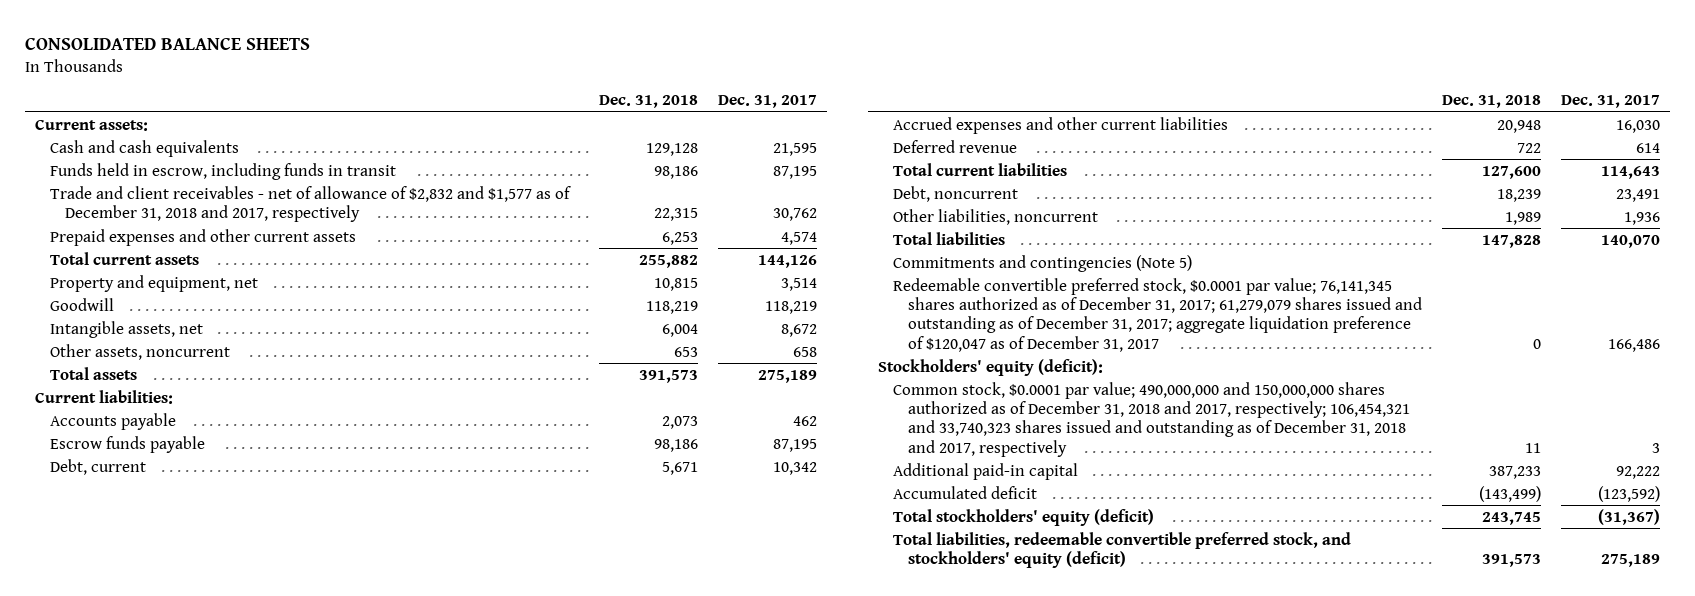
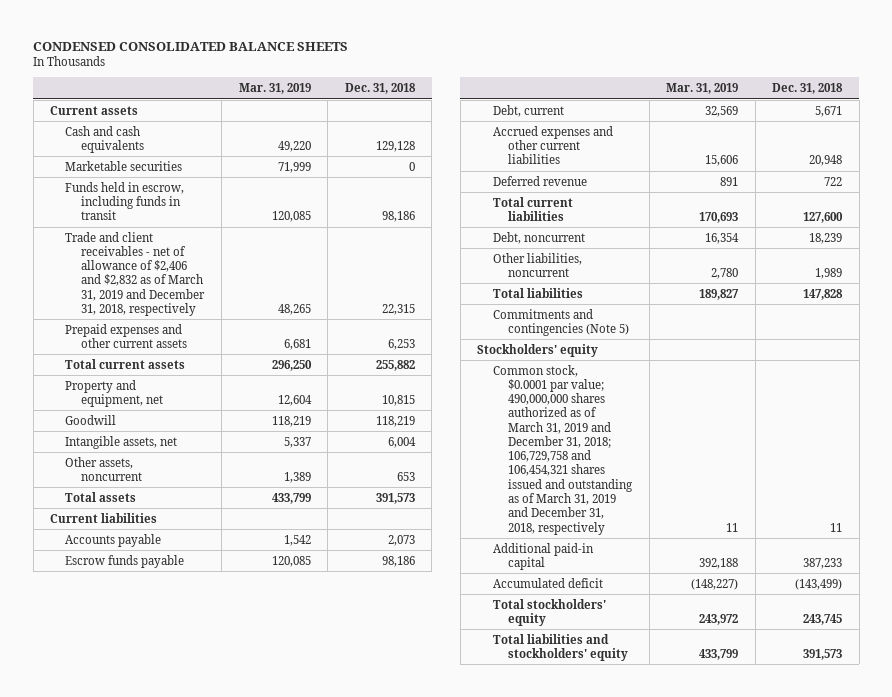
- CONSOLIDATED BALANCE SHEETS
+ CONDENSED CONSOLIDATED BALANCE SHEETS
- | Dec. 31, 2018 | Dec. 31, 2017
+ | Mar. 31, 2019 | Dec. 31, 2018
- Current assets:
+ Current assets
+ Marketable securities | 71,999 | 0
- Trade and client receivables - net of allowance of $2,832 and $1,577 as of December 31, 2018 and 2017, respectively | 22,315 | 30,762
+ Trade and client receivables - net of allowance of $2,406 and $2,832 as of March 31, 2019 and December 31, 2018, respectively | 48,265 | 22,315
- Current liabilities:
+ Current liabilities
- Redeemable convertible preferred stock, $0.0001 par value; 76,141,345 shares authorized as of December 31, 2017; 61,279,079 shares issued and outstanding as of December 31, 2017; aggregate liquidation preference of $120,047 as of December 31, 2017 | 0 | 166,486
- Stockholders' equity (deficit):
- Common stock, $0.0001 par value; 490,000,000 and 150,000,000 shares authorized as of December 31, 2018 and 2017, respectively; 106,454,321 and 33,740,323 shares issued and outstanding as of December 31, 2018 and 2017, respectively | 11 | 3
+ Stockholders' equity
+ Common stock, $0.0001 par value; 490,000,000 shares authorized as of March 31, 2019 and December 31, 2018; 106,729,758 and 106,454,321 shares issued and outstanding as of March 31, 2019 and December 31, 2018, respectively | 11 | 11
- Total stockholders' equity (deficit) | 243,745 | (31,367)
- Total liabilities, redeemable convertible preferred stock, and stockholders' equity (deficit) | 391,573 | 275,189
+ Total stockholders' equity | 243,972 | 243,745
+ Total liabilities and stockholders' equity | 433,799 | 391,573

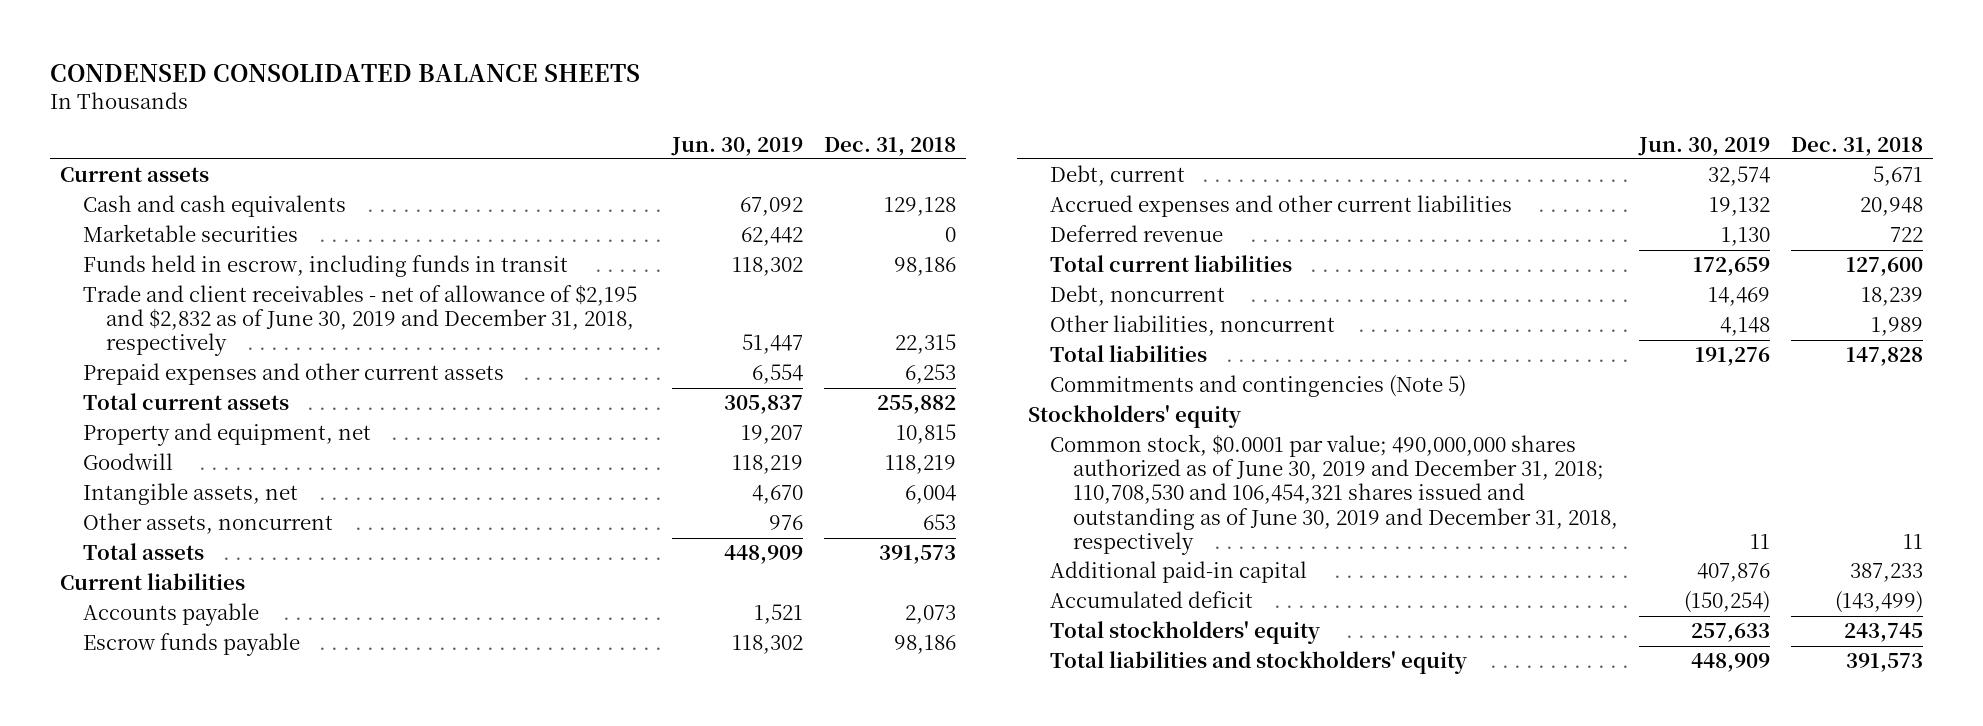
- | Mar. 31, 2019 | Dec. 31, 2018
+ | Jun. 30, 2019 | Dec. 31, 2018
- Trade and client receivables - net of allowance of $2,406 and $2,832 as of March 31, 2019 and December 31, 2018, respectively | 48,265 | 22,315
+ Trade and client receivables - net of allowance of $2,195 and $2,832 as of June 30, 2019 and December 31, 2018, respectively | 51,447 | 22,315
- Common stock, $0.0001 par value; 490,000,000 shares authorized as of March 31, 2019 and December 31, 2018; 106,729,758 and 106,454,321 shares issued and outstanding as of March 31, 2019 and December 31, 2018, respectively | 11 | 11
+ Common stock, $0.0001 par value; 490,000,000 shares authorized as of June 30, 2019 and December 31, 2018; 110,708,530 and 106,454,321 shares issued and outstanding as of June 30, 2019 and December 31, 2018, respectively | 11 | 11

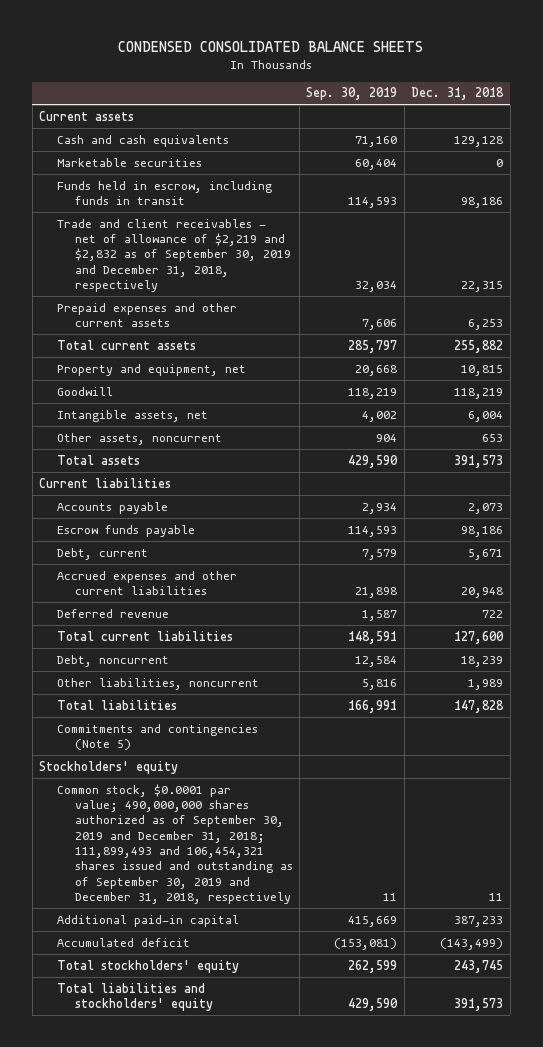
- | Jun. 30, 2019 | Dec. 31, 2018
+ | Sep. 30, 2019 | Dec. 31, 2018
- Trade and client receivables - net of allowance of $2,195 and $2,832 as of June 30, 2019 and December 31, 2018, respectively | 51,447 | 22,315
+ Trade and client receivables - net of allowance of $2,219 and $2,832 as of September 30, 2019 and December 31, 2018, respectively | 32,034 | 22,315
- Common stock, $0.0001 par value; 490,000,000 shares authorized as of June 30, 2019 and December 31, 2018; 110,708,530 and 106,454,321 shares issued and outstanding as of June 30, 2019 and December 31, 2018, respectively | 11 | 11
+ Common stock, $0.0001 par value; 490,000,000 shares authorized as of September 30, 2019 and December 31, 2018; 111,899,493 and 106,454,321 shares issued and outstanding as of September 30, 2019 and December 31, 2018, respectively | 11 | 11

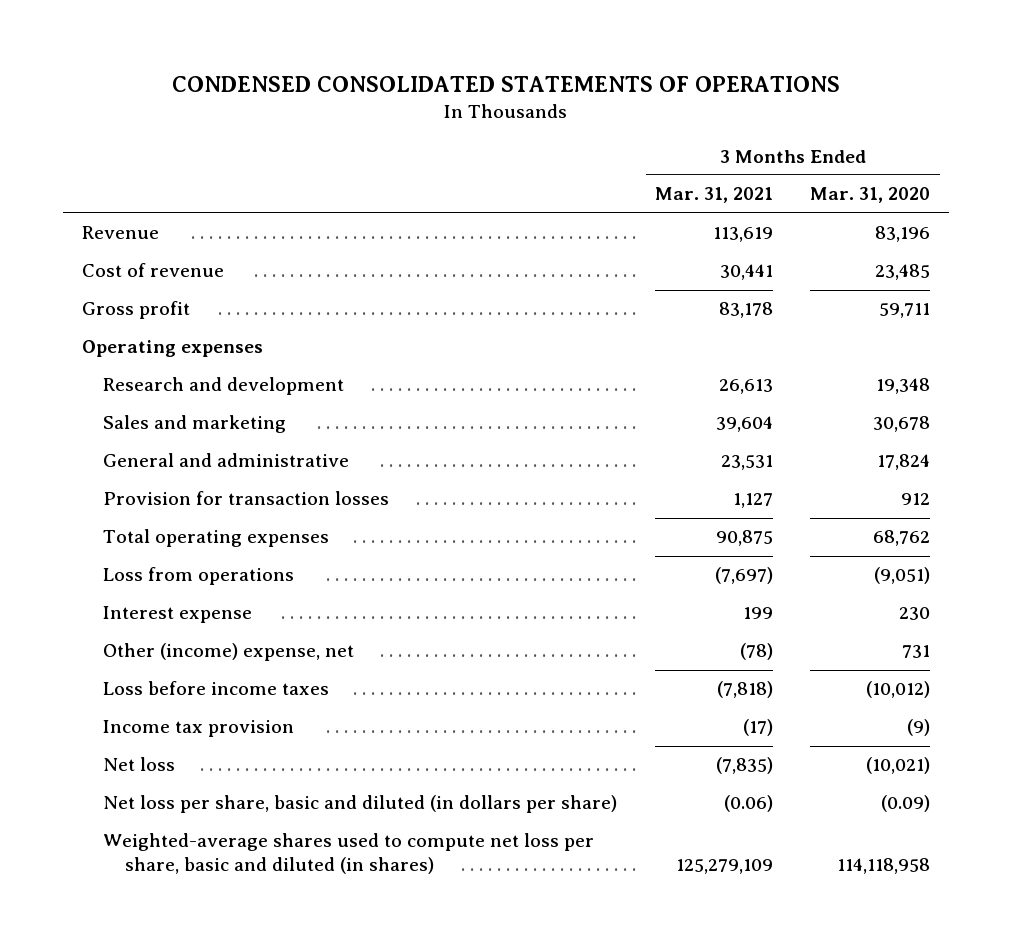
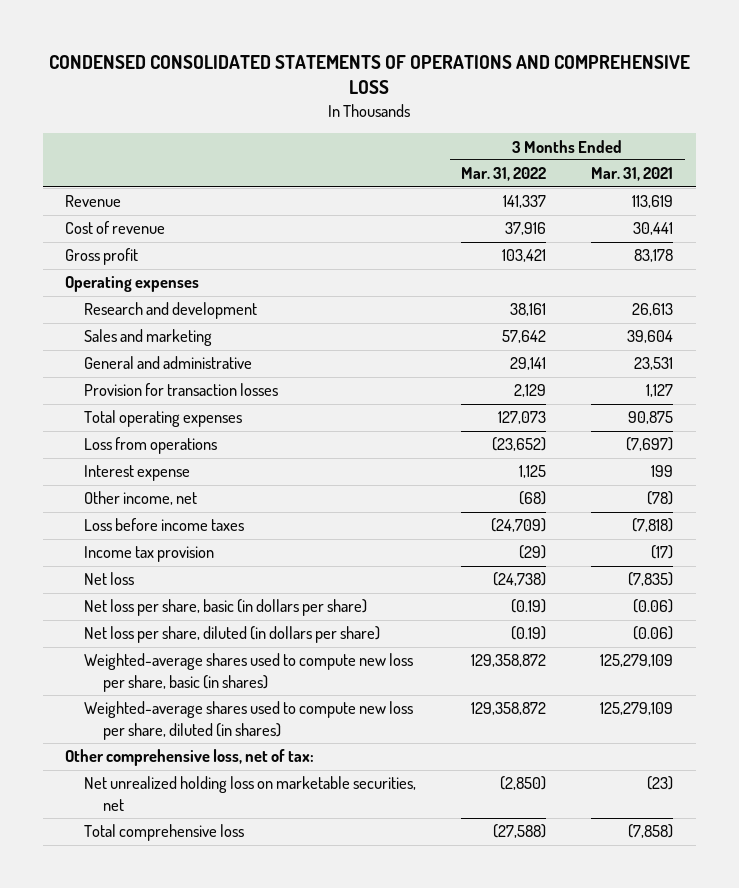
- CONDENSED CONSOLIDATED STATEMENTS OF OPERATIONS
+ CONDENSED CONSOLIDATED STATEMENTS OF OPERATIONS AND COMPREHENSIVE LOSS
- | 3 Months Ended Mar. 31, 2021 | 3 Months Ended Mar. 31, 2020
+ | 3 Months Ended Mar. 31, 2022 | 3 Months Ended Mar. 31, 2021
- Other (income) expense, net | (78) | 731
+ Other income, net | (68) | (78)
- Net loss per share, basic and diluted (in dollars per share) | (0.06) | (0.09)
- Weighted-average shares used to compute net loss per share, basic and diluted (in shares) | 125,279,109 | 114,118,958
+ Net loss per share, basic (in dollars per share) | (0.19) | (0.06)
+ Net loss per share, diluted (in dollars per share) | (0.19) | (0.06)
+ Weighted-average shares used to compute new loss per share, basic (in shares) | 129,358,872 | 125,279,109
+ Weighted-average shares used to compute new loss per share, diluted (in shares) | 129,358,872 | 125,279,109
+ Other comprehensive loss, net of tax:
+ Net unrealized holding loss on marketable securities, net | (2,850) | (23)
+ Total comprehensive loss | (27,588) | (7,858)

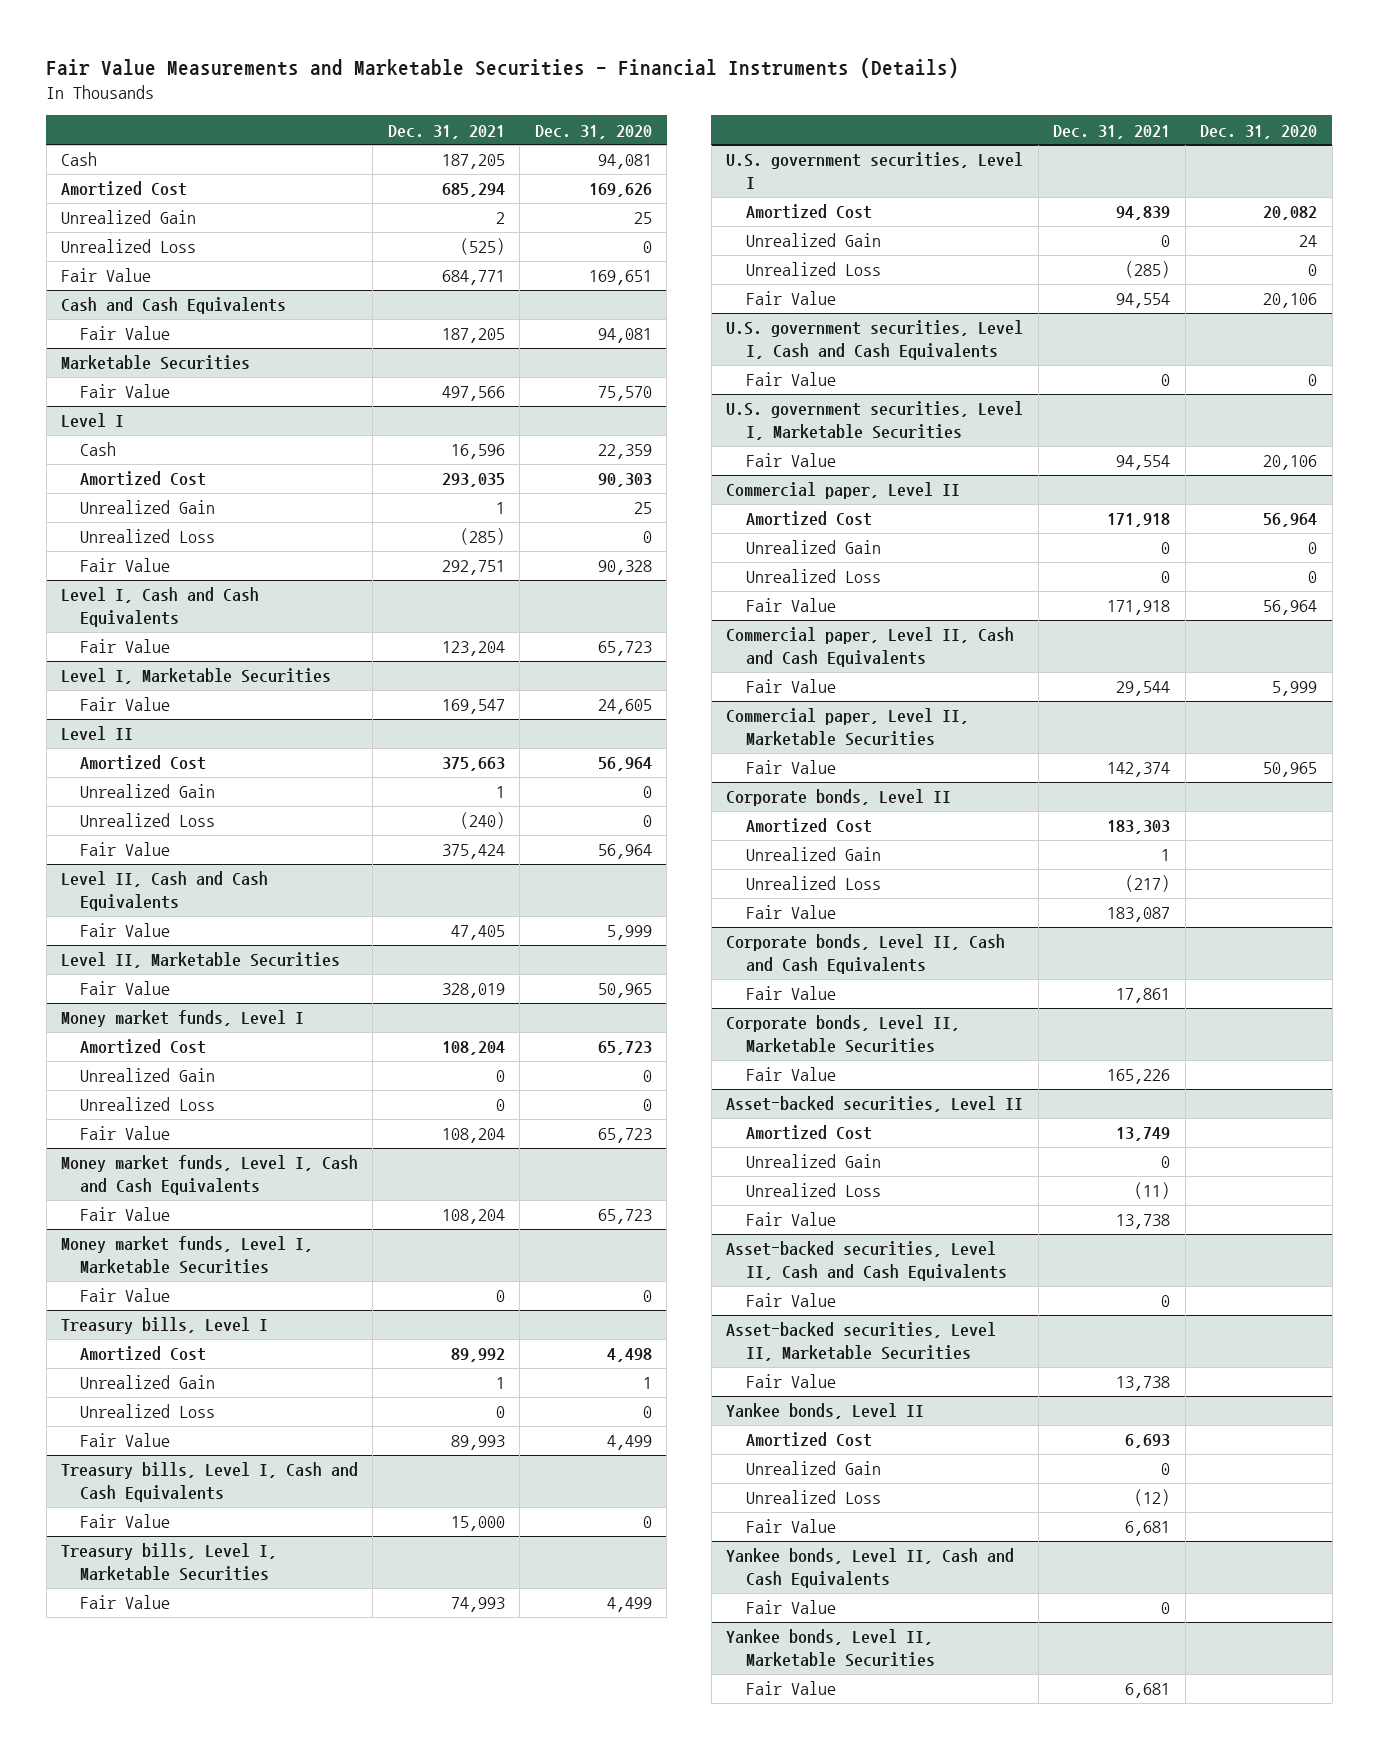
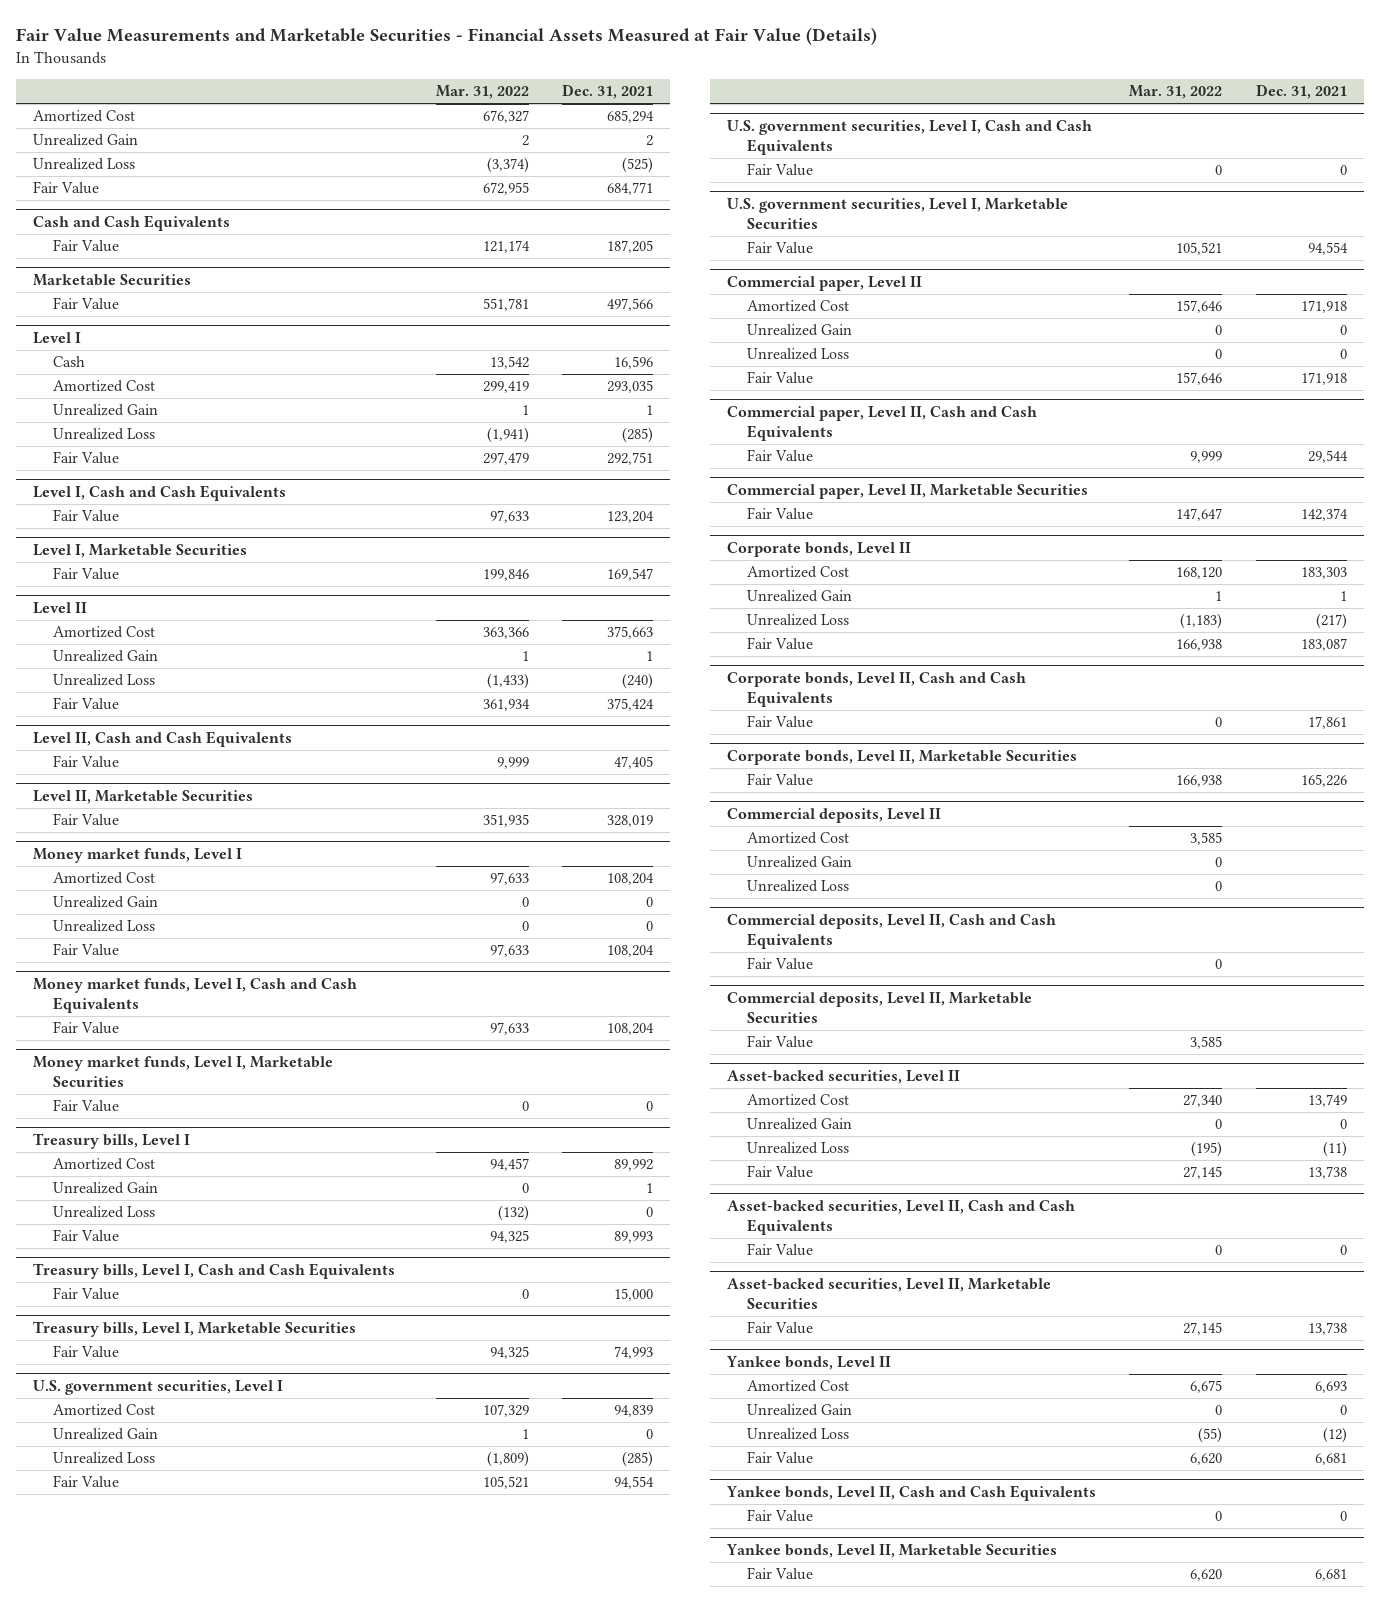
- Fair Value Measurements and Marketable Securities - Financial Instruments (Details)
+ Fair Value Measurements and Marketable Securities - Financial Assets Measured at Fair Value (Details)
- | Dec. 31, 2021 | Dec. 31, 2020
+ | Mar. 31, 2022 | Dec. 31, 2021
- Cash | 187,205 | 94,081
+ Commercial deposits, Level II
+ Amortized Cost | 3,585 |
+ Unrealized Gain | 0 |
+ Unrealized Loss | 0 |
+ Commercial deposits, Level II, Cash and Cash Equivalents
+ Fair Value | 0 |
+ Commercial deposits, Level II, Marketable Securities
+ Fair Value | 3,585 |

